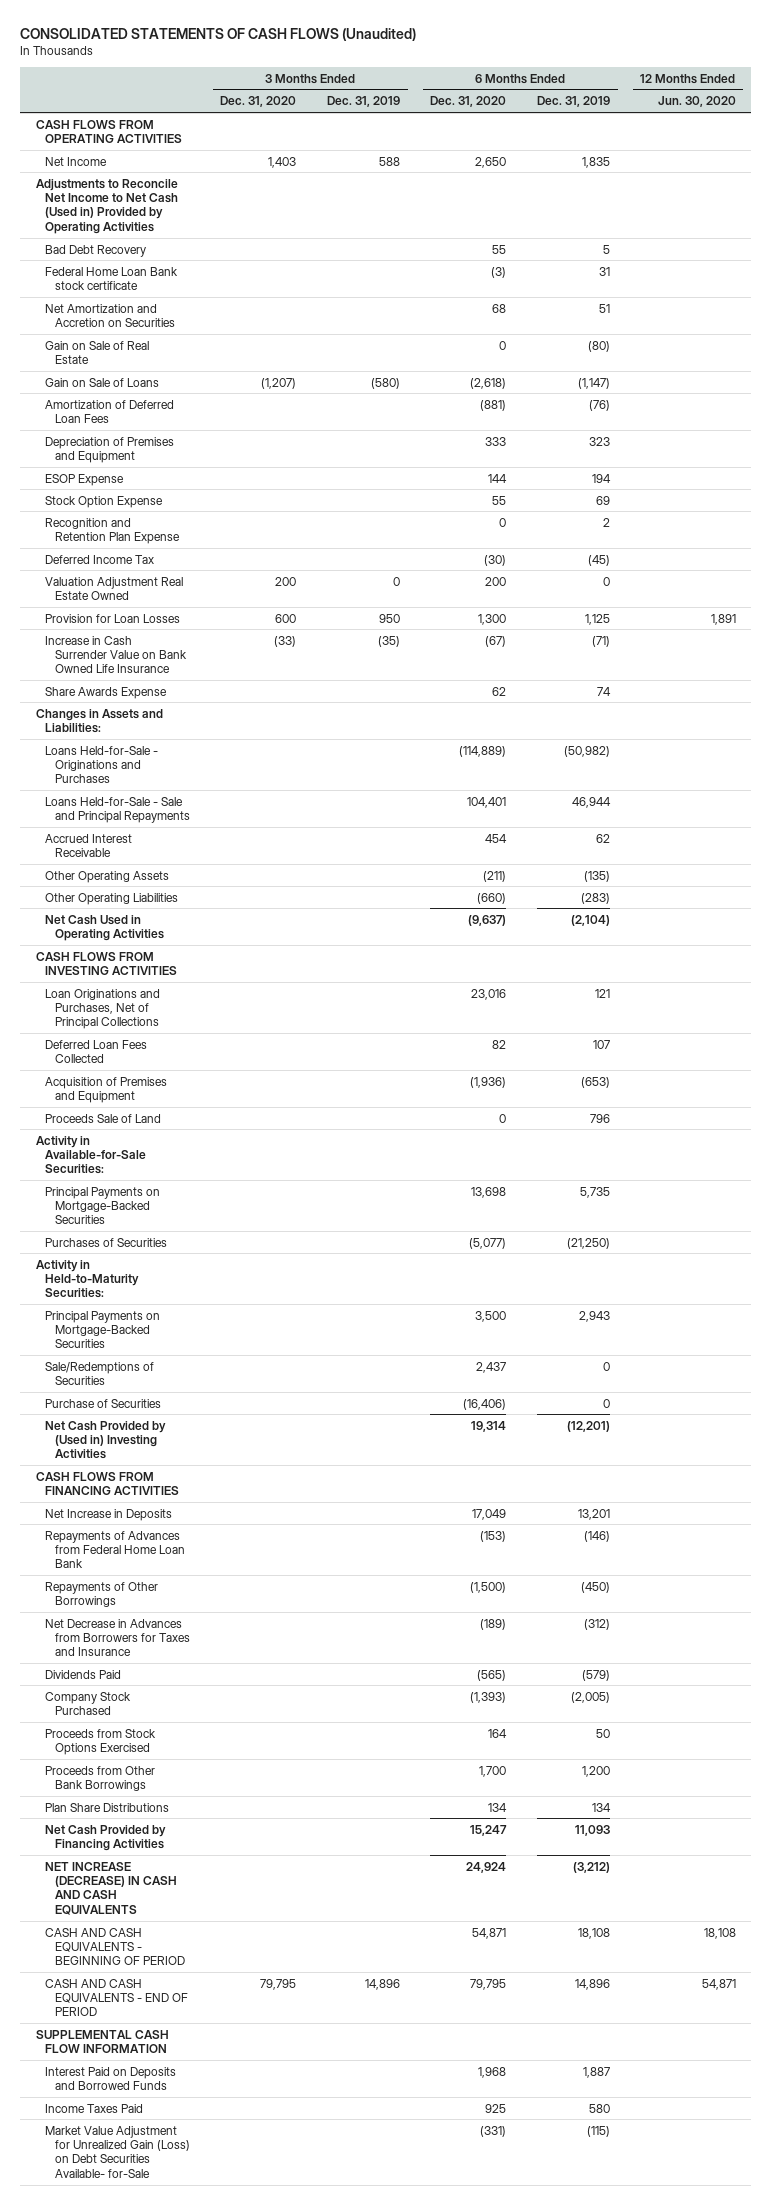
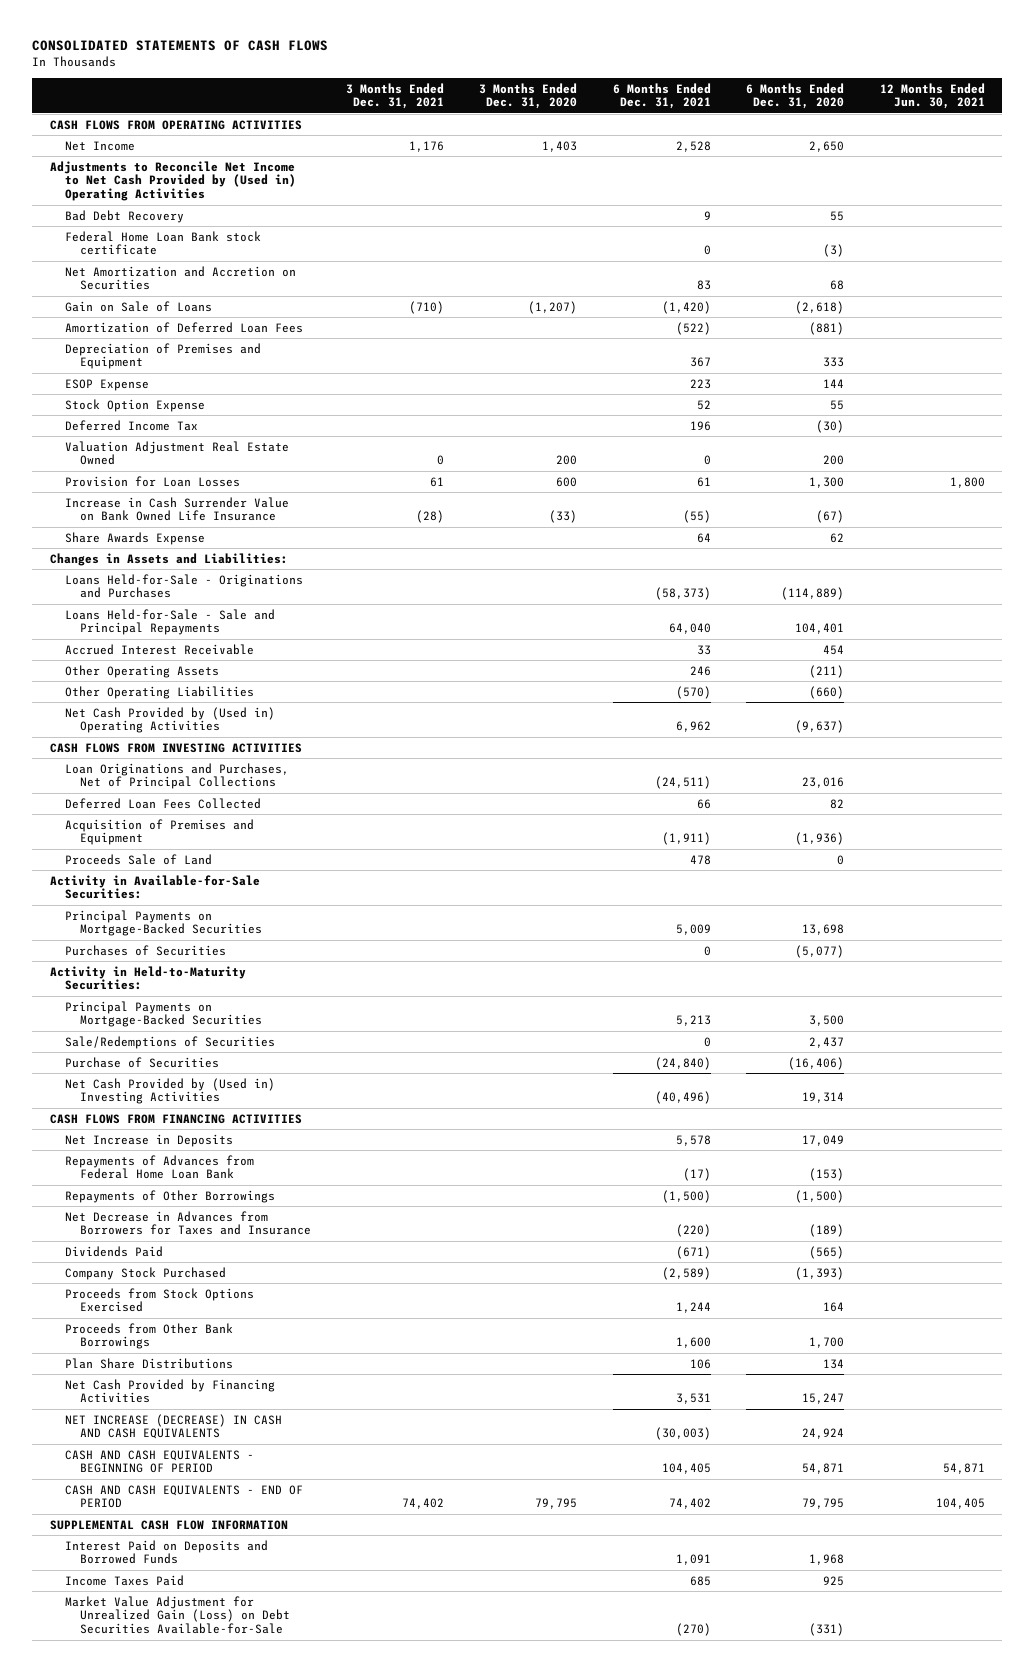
- CONSOLIDATED STATEMENTS OF CASH FLOWS (Unaudited)
+ CONSOLIDATED STATEMENTS OF CASH FLOWS
- | 3 Months Ended Dec. 31, 2020 | 3 Months Ended Dec. 31, 2019 | 6 Months Ended Dec. 31, 2020 | 6 Months Ended Dec. 31, 2019 | 12 Months Ended Jun. 30, 2020
+ | 3 Months Ended Dec. 31, 2021 | 3 Months Ended Dec. 31, 2020 | 6 Months Ended Dec. 31, 2021 | 6 Months Ended Dec. 31, 2020 | 12 Months Ended Jun. 30, 2021
- Adjustments to Reconcile Net Income to Net Cash (Used in) Provided by Operating Activities
+ Adjustments to Reconcile Net Income to Net Cash Provided by (Used in) Operating Activities
- Gain on Sale of Real Estate | | | 0 | (80) |
- Recognition and Retention Plan Expense | | | 0 | 2 |
- Net Cash Used in Operating Activities | | | (9,637) | (2,104) |
+ Net Cash Provided by (Used in) Operating Activities | | | 6,962 | (9,637) |
- Market Value Adjustment for Unrealized Gain (Loss) on Debt Securities Available- for-Sale | | | (331) | (115) |
+ Market Value Adjustment for Unrealized Gain (Loss) on Debt Securities Available-for-Sale | | | (270) | (331) |

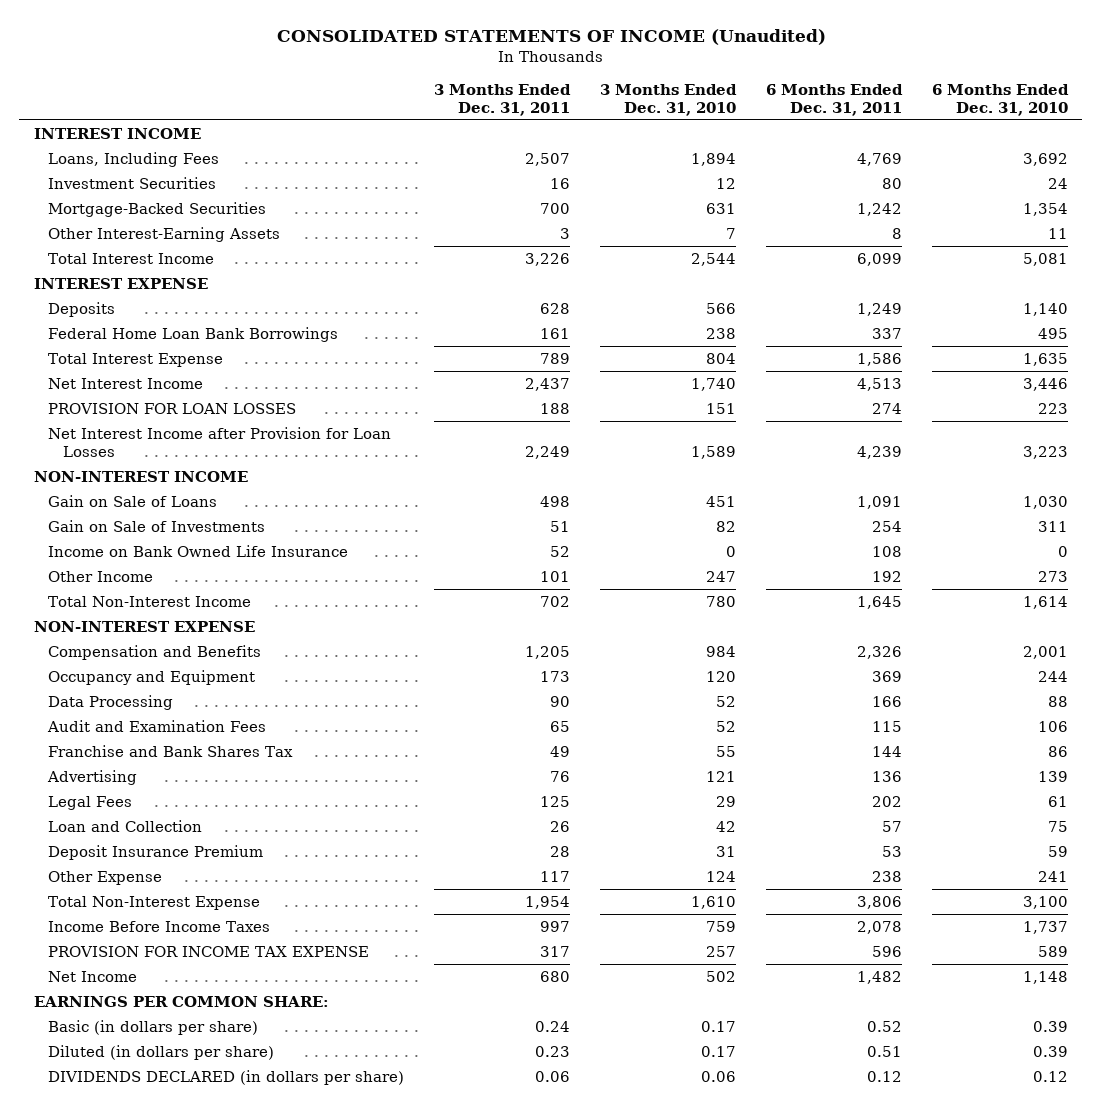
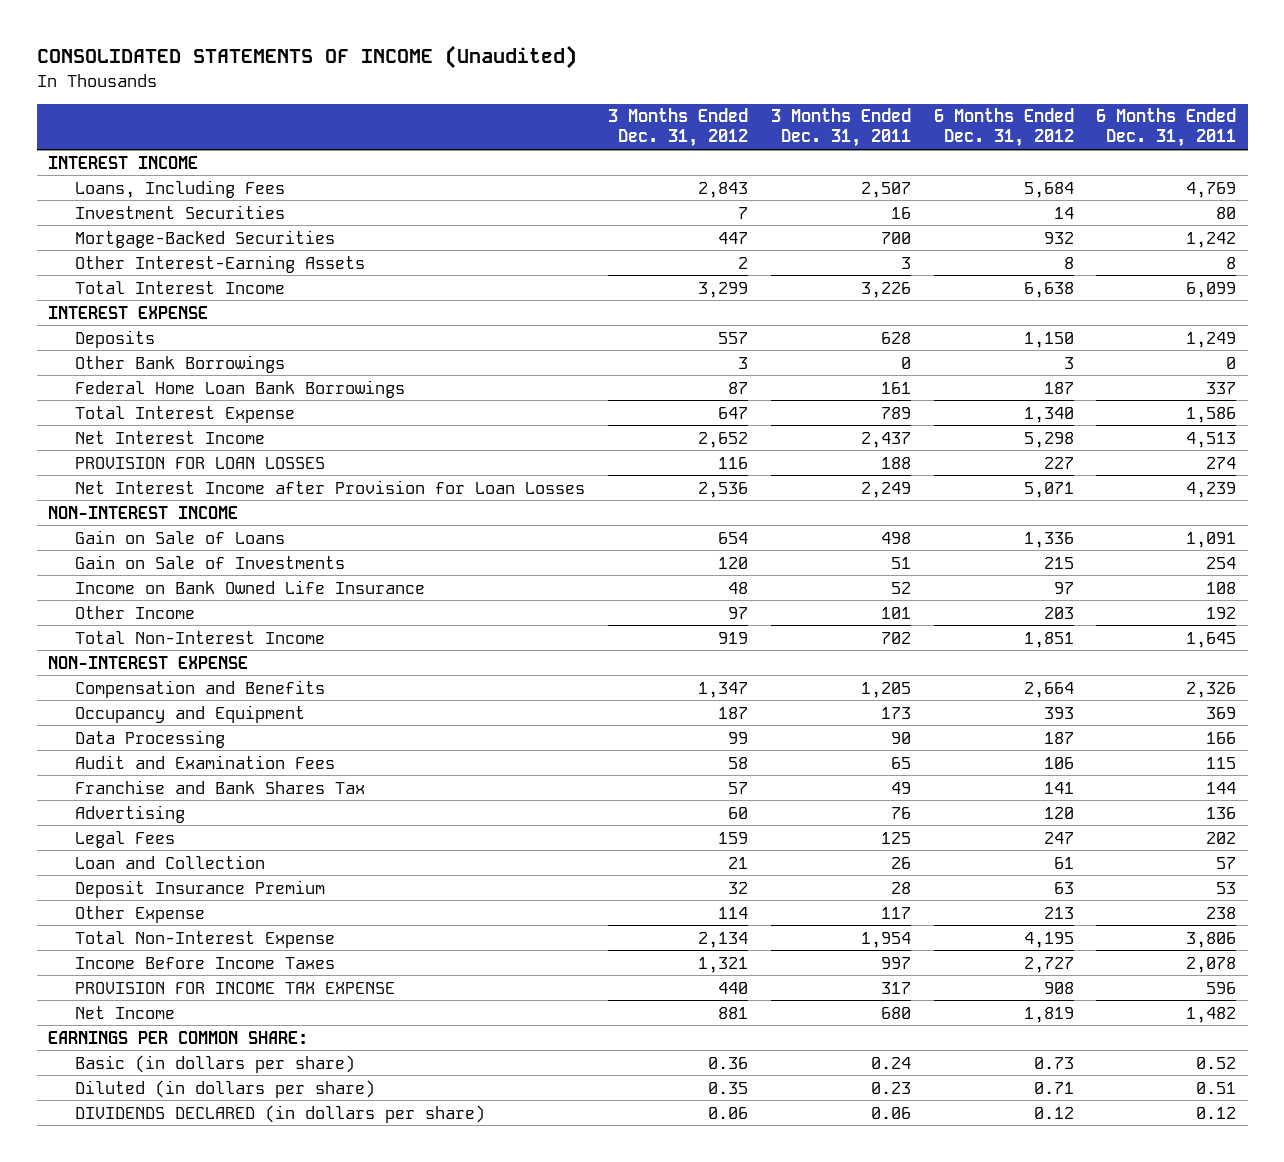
- | 3 Months Ended Dec. 31, 2011 | 3 Months Ended Dec. 31, 2010 | 6 Months Ended Dec. 31, 2011 | 6 Months Ended Dec. 31, 2010
+ | 3 Months Ended Dec. 31, 2012 | 3 Months Ended Dec. 31, 2011 | 6 Months Ended Dec. 31, 2012 | 6 Months Ended Dec. 31, 2011
+ Other Bank Borrowings | 3 | 0 | 3 | 0

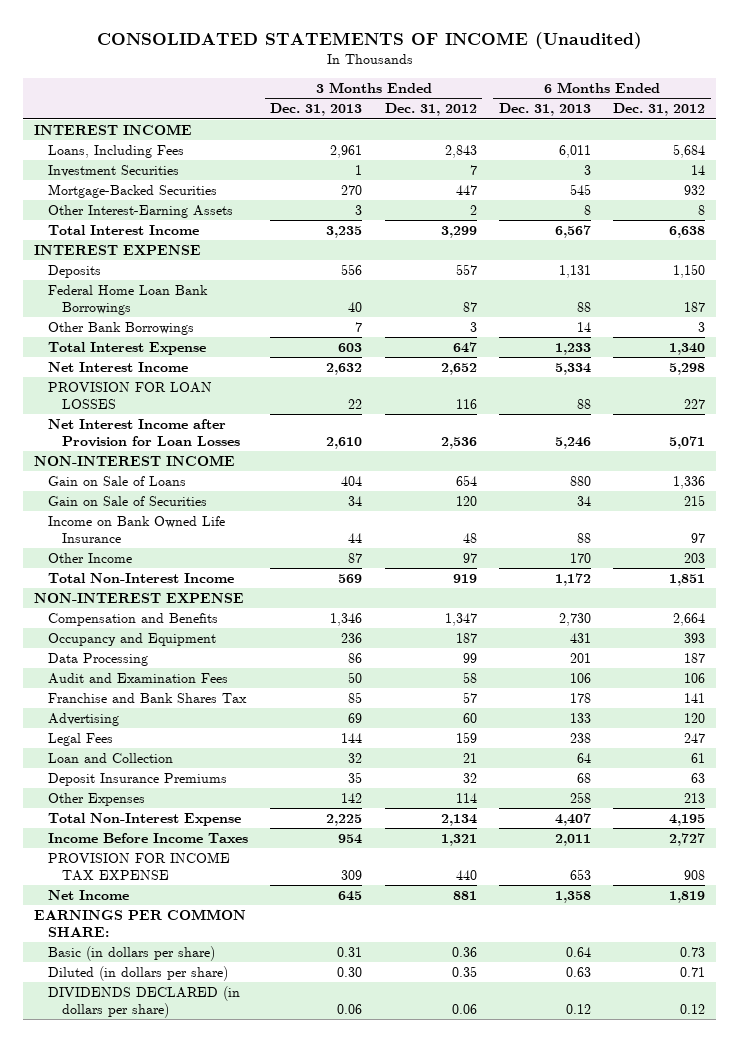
- | 3 Months Ended Dec. 31, 2012 | 3 Months Ended Dec. 31, 2011 | 6 Months Ended Dec. 31, 2012 | 6 Months Ended Dec. 31, 2011
+ | 3 Months Ended Dec. 31, 2013 | 3 Months Ended Dec. 31, 2012 | 6 Months Ended Dec. 31, 2013 | 6 Months Ended Dec. 31, 2012
moved down: Other Bank Borrowings | 7 | 3 | 14 | 3
- Gain on Sale of Investments | 120 | 51 | 215 | 254
+ Gain on Sale of Securities | 34 | 120 | 34 | 215
- Deposit Insurance Premium | 32 | 28 | 63 | 53
- Other Expense | 114 | 117 | 213 | 238
+ Deposit Insurance Premiums | 35 | 32 | 68 | 63
+ Other Expenses | 142 | 114 | 258 | 213

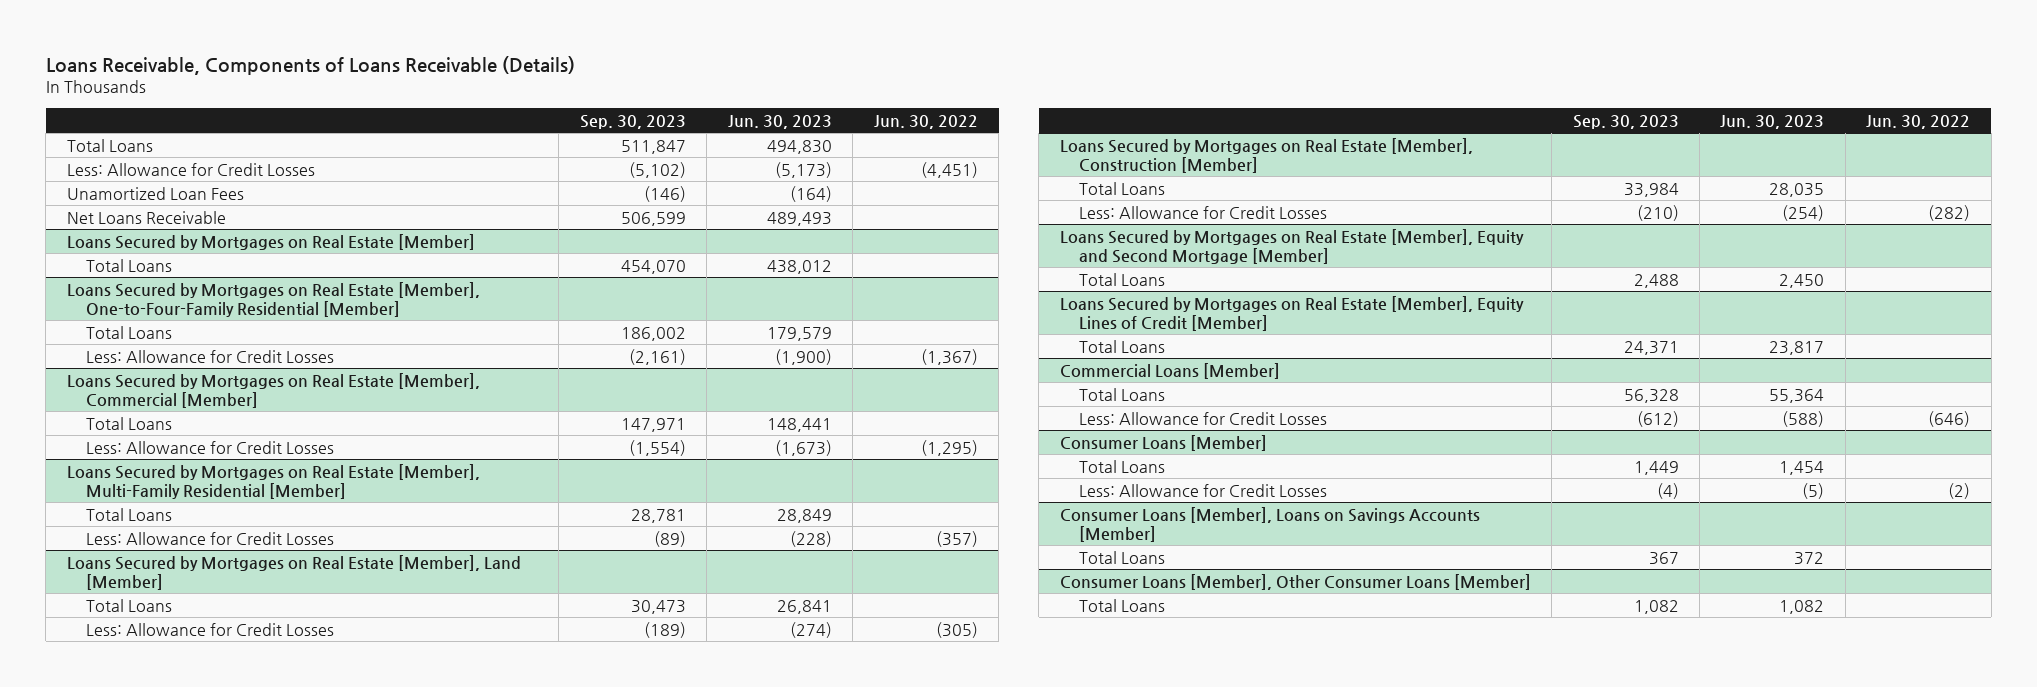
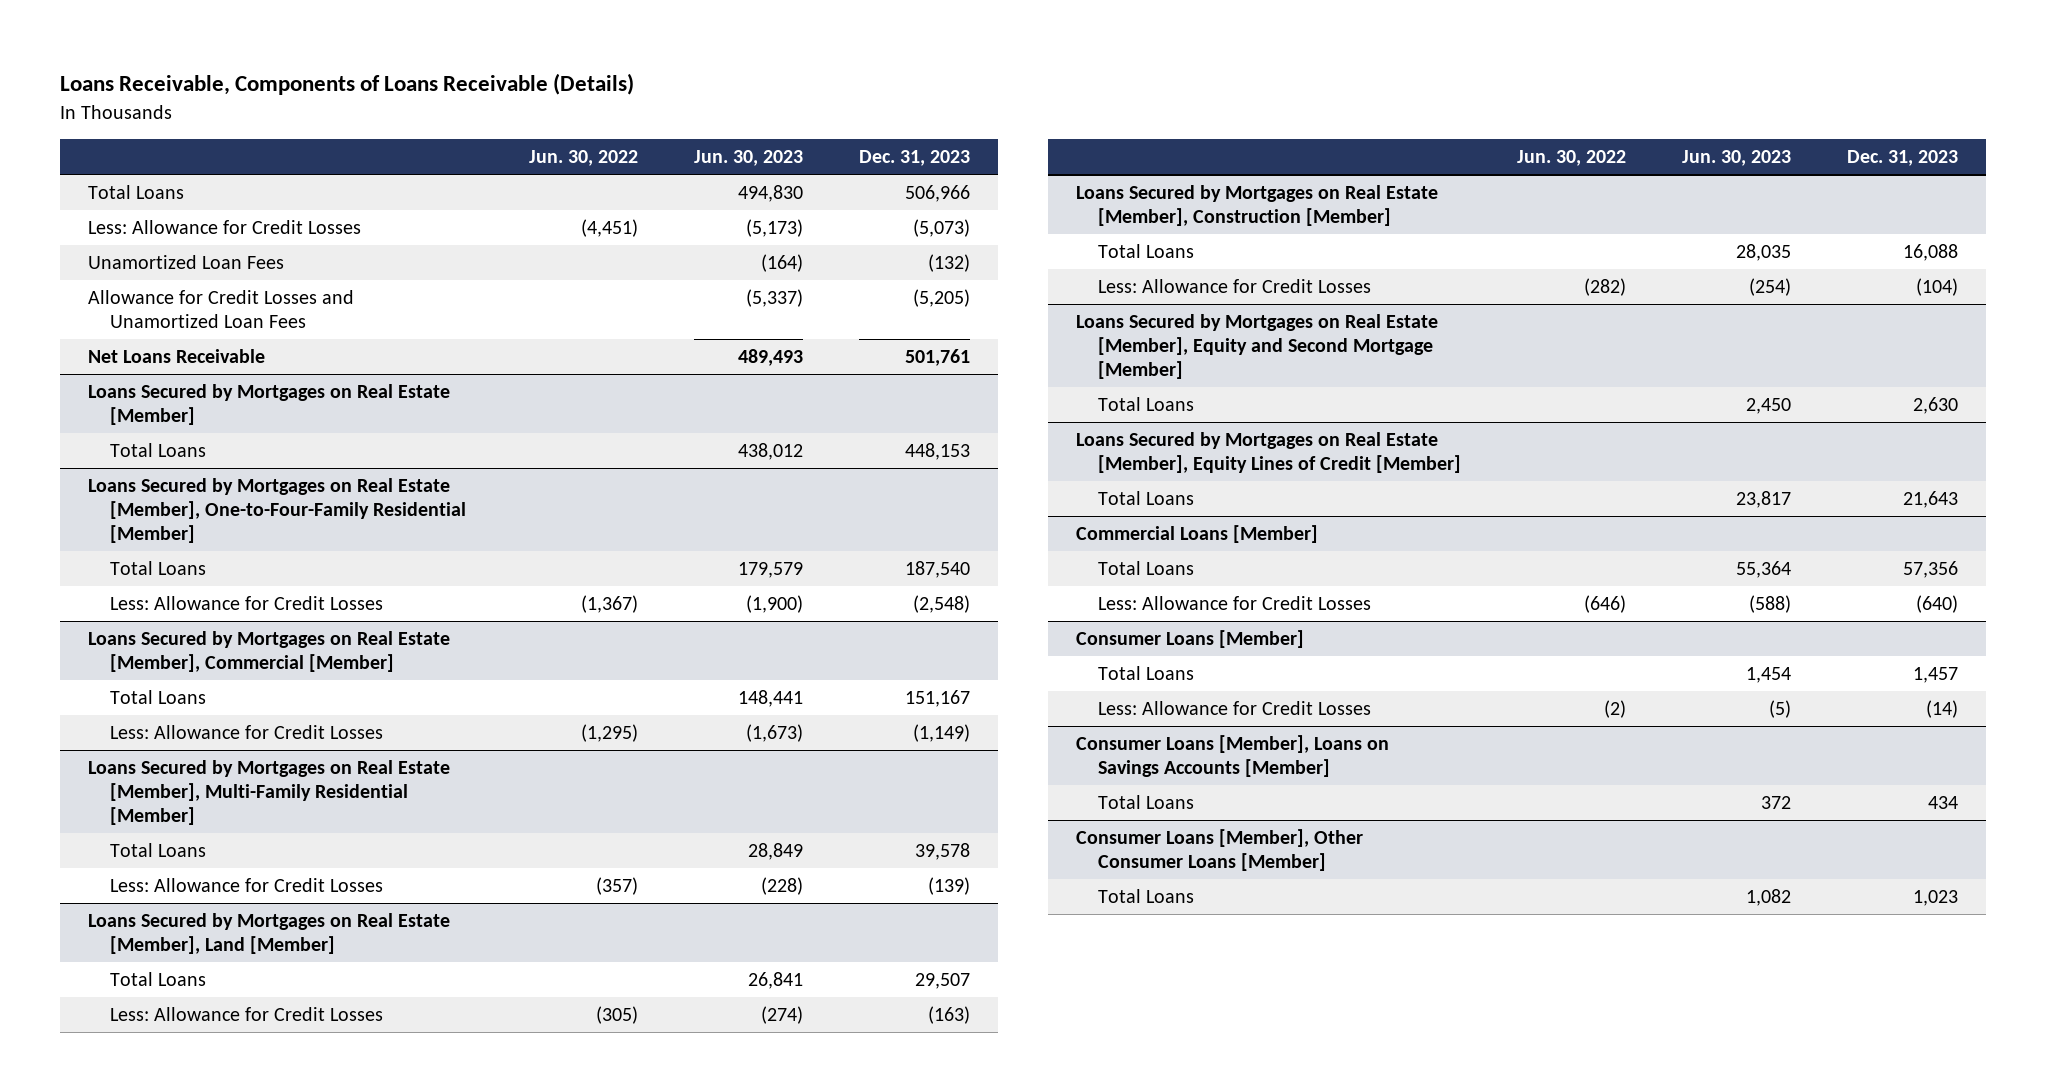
- | Sep. 30, 2023 | Jun. 30, 2023 | Jun. 30, 2022
+ | Jun. 30, 2022 | Jun. 30, 2023 | Dec. 31, 2023
+ Allowance for Credit Losses and Unamortized Loan Fees | | (5,337) | (5,205)

